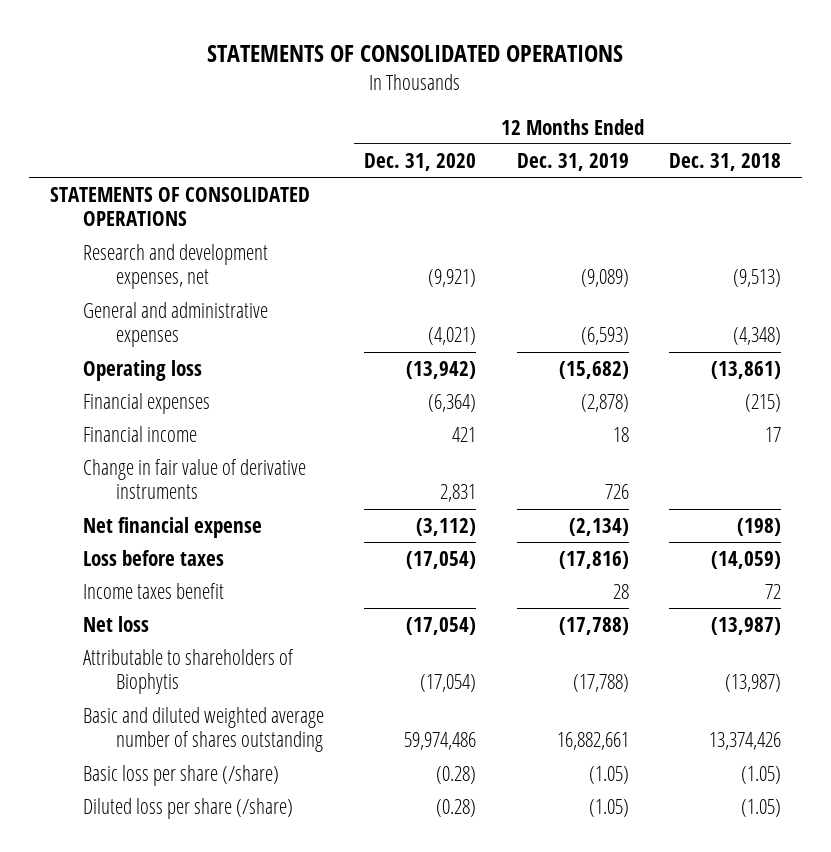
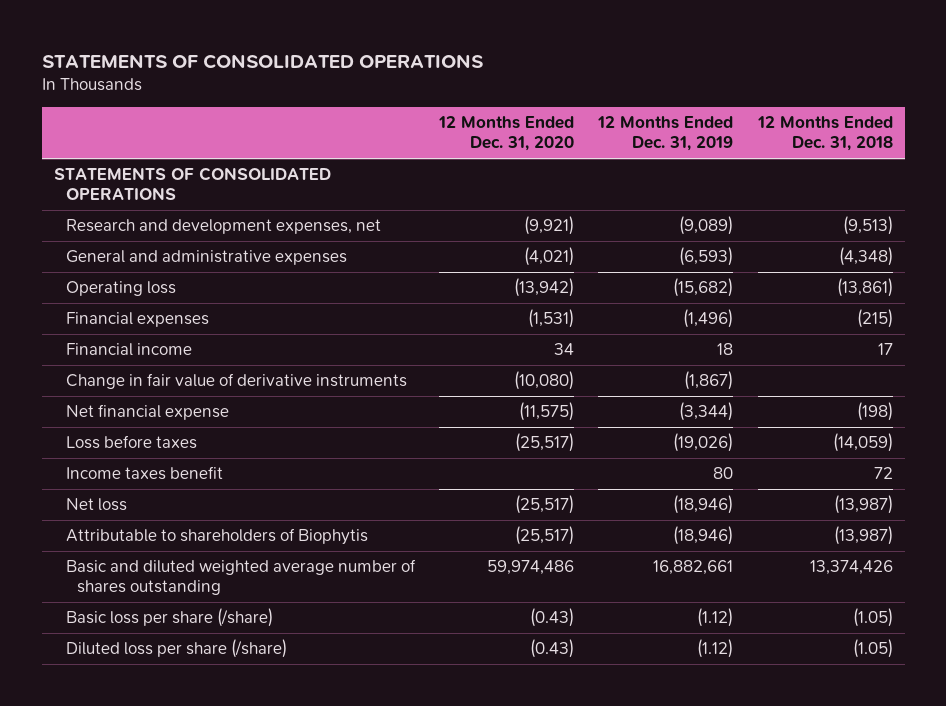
- Financial expenses | (6,364) | (2,878) | (215)
- Financial income | 421 | 18 | 17
- Change in fair value of derivative instruments | 2,831 | 726 |
- Net financial expense | (3,112) | (2,134) | (198)
- Loss before taxes | (17,054) | (17,816) | (14,059)
- Income taxes benefit | | 28 | 72
- Net loss | (17,054) | (17,788) | (13,987)
- Attributable to shareholders of Biophytis | (17,054) | (17,788) | (13,987)
+ Financial expenses | (1,531) | (1,496) | (215)
+ Financial income | 34 | 18 | 17
+ Change in fair value of derivative instruments | (10,080) | (1,867) |
+ Net financial expense | (11,575) | (3,344) | (198)
+ Loss before taxes | (25,517) | (19,026) | (14,059)
+ Income taxes benefit | | 80 | 72
+ Net loss | (25,517) | (18,946) | (13,987)
+ Attributable to shareholders of Biophytis | (25,517) | (18,946) | (13,987)
- Basic loss per share (/share) | (0.28) | (1.05) | (1.05)
- Diluted loss per share (/share) | (0.28) | (1.05) | (1.05)
+ Basic loss per share (/share) | (0.43) | (1.12) | (1.05)
+ Diluted loss per share (/share) | (0.43) | (1.12) | (1.05)

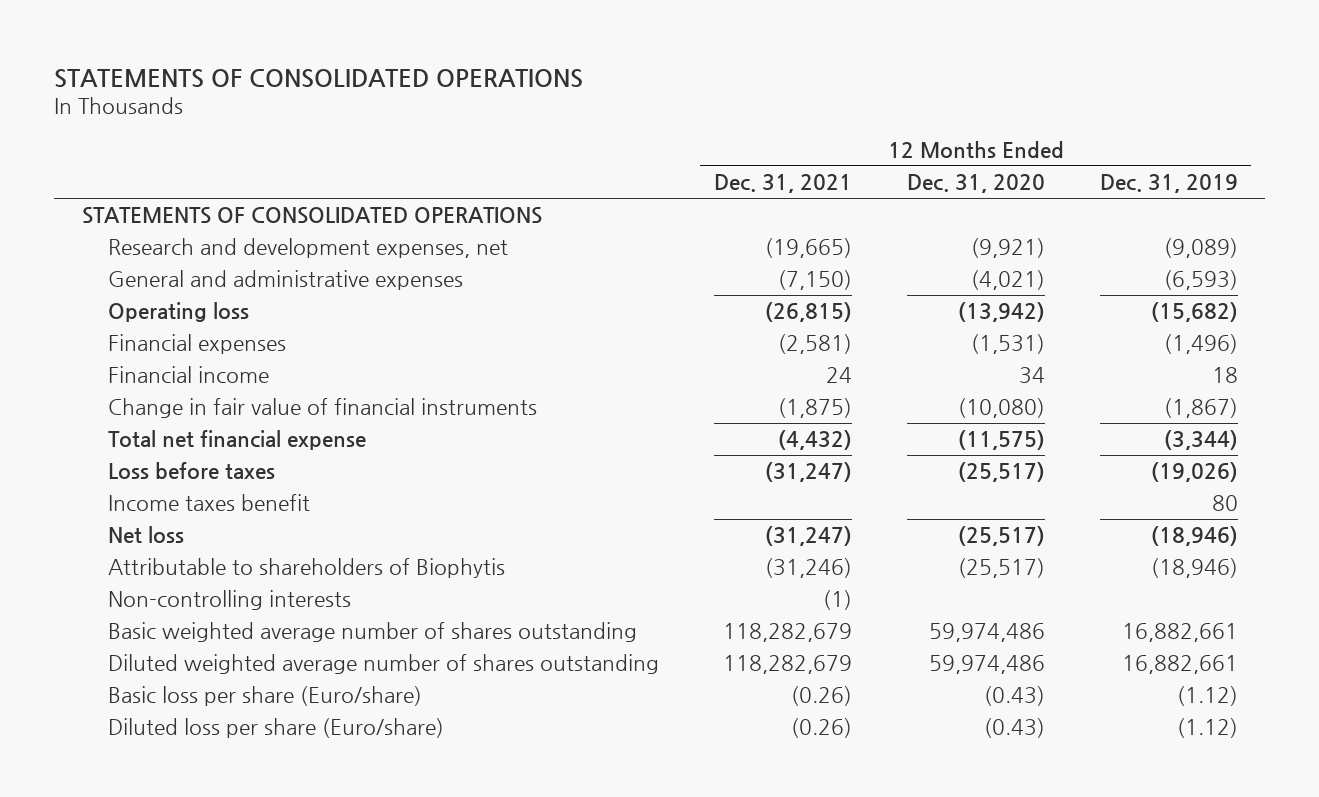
- | 12 Months Ended Dec. 31, 2020 | 12 Months Ended Dec. 31, 2019 | 12 Months Ended Dec. 31, 2018
+ | 12 Months Ended Dec. 31, 2021 | 12 Months Ended Dec. 31, 2020 | 12 Months Ended Dec. 31, 2019
- Change in fair value of derivative instruments | (10,080) | (1,867) |
- Net financial expense | (11,575) | (3,344) | (198)
+ Change in fair value of financial instruments | (1,875) | (10,080) | (1,867)
+ Total net financial expense | (4,432) | (11,575) | (3,344)
- Basic and diluted weighted average number of shares outstanding | 59,974,486 | 16,882,661 | 13,374,426
- Basic loss per share (/share) | (0.43) | (1.12) | (1.05)
- Diluted loss per share (/share) | (0.43) | (1.12) | (1.05)
+ Non-controlling interests | (1) | |
+ Basic weighted average number of shares outstanding | 118,282,679 | 59,974,486 | 16,882,661
+ Diluted weighted average number of shares outstanding | 118,282,679 | 59,974,486 | 16,882,661
+ Basic loss per share (Euro/share) | (0.26) | (0.43) | (1.12)
+ Diluted loss per share (Euro/share) | (0.26) | (0.43) | (1.12)

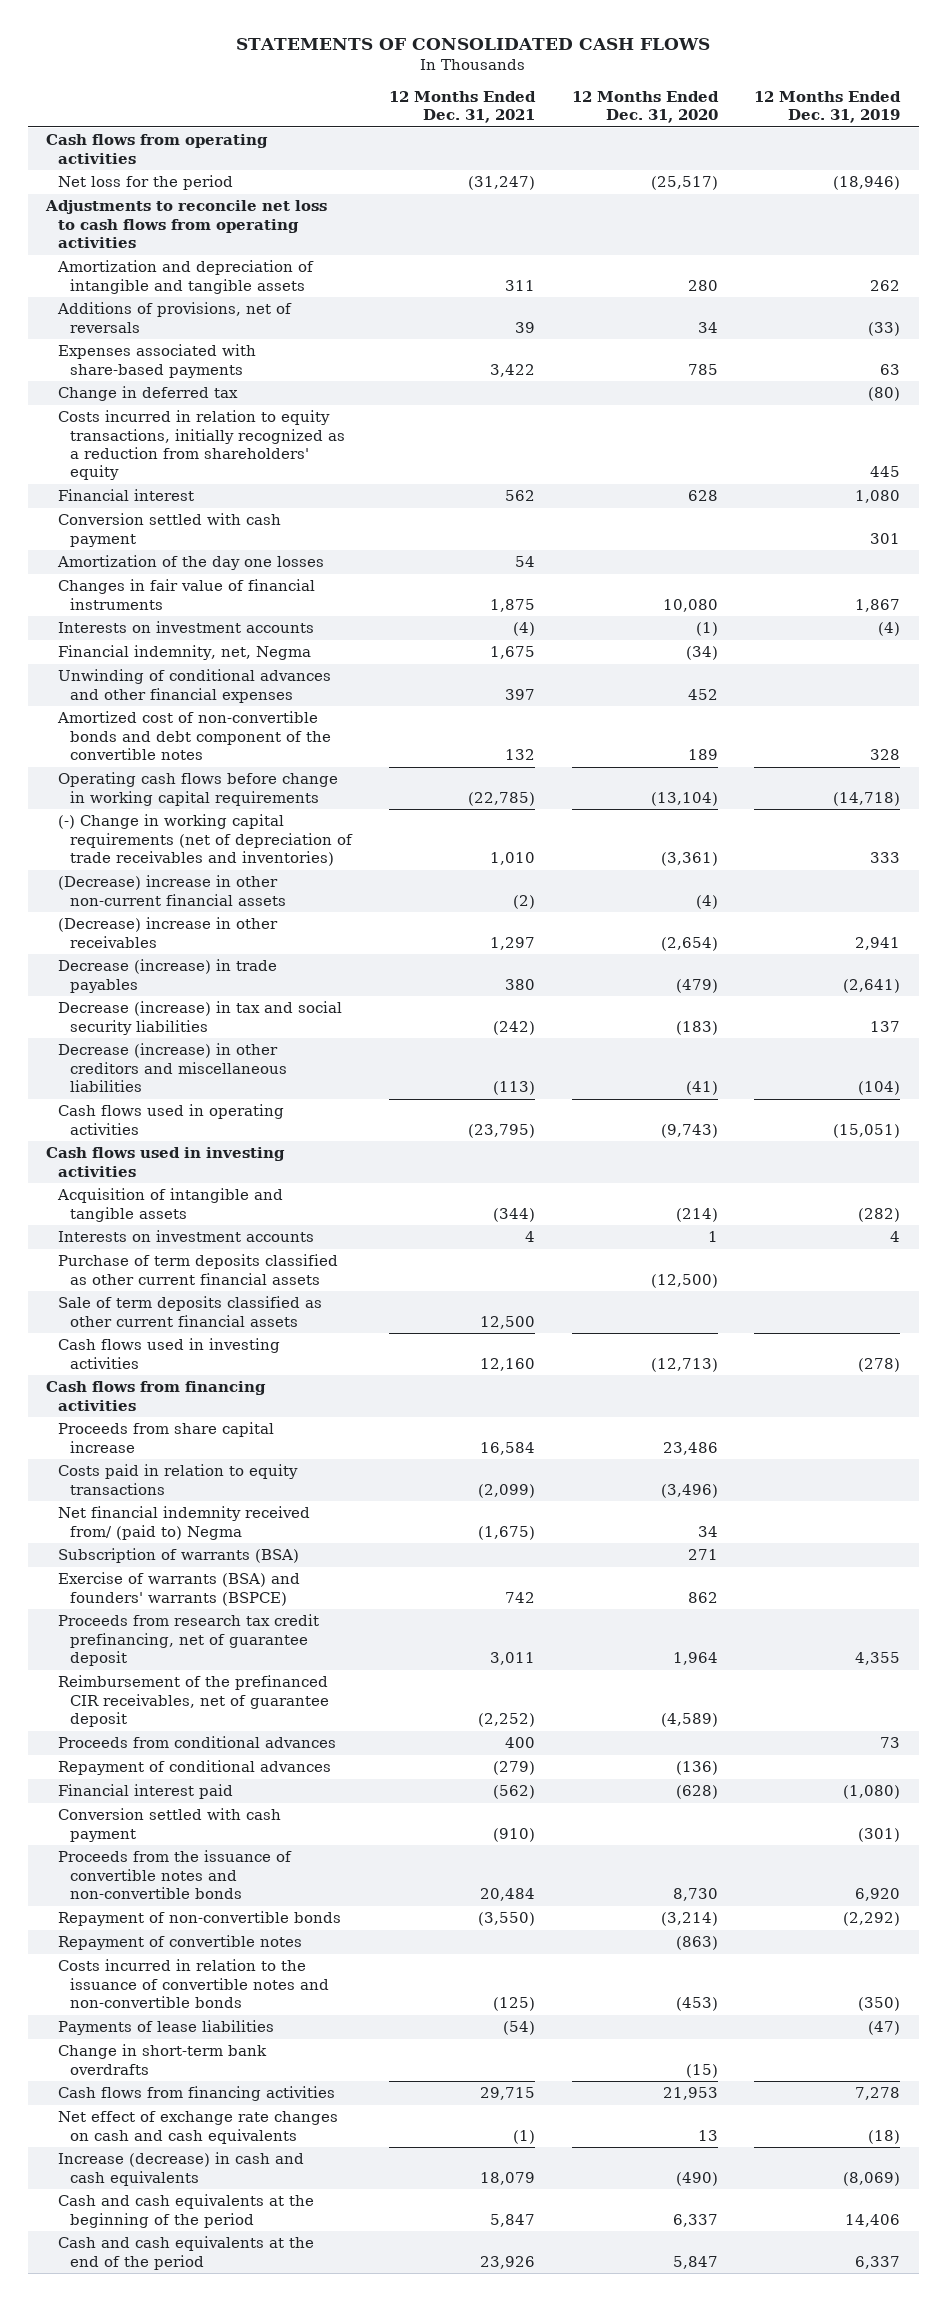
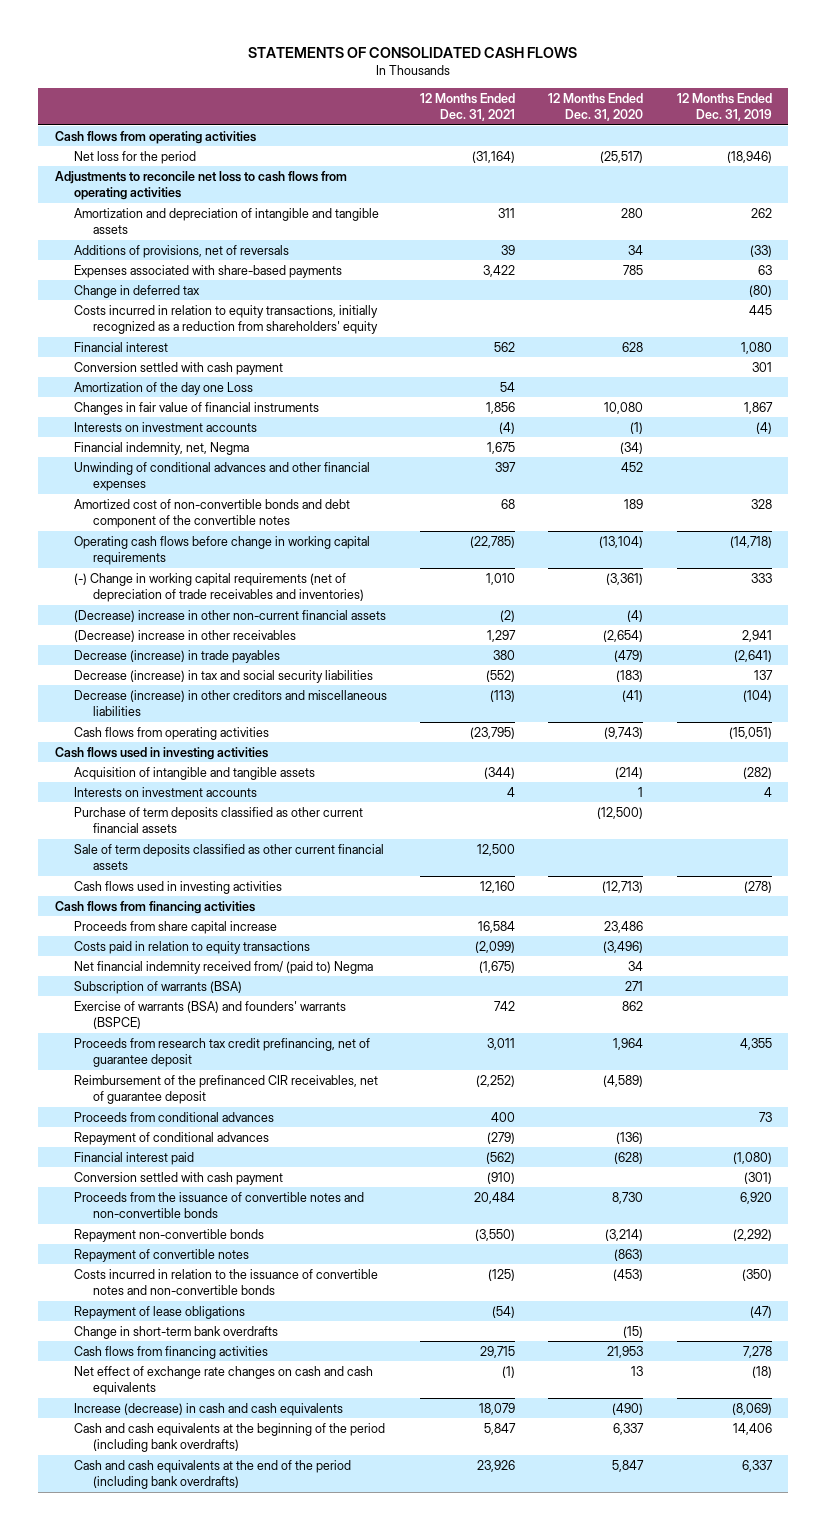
- Net loss for the period | (31,247) | (25,517) | (18,946)
+ Net loss for the period | (31,164) | (25,517) | (18,946)
- Amortization of the day one losses | 54 | |
- Changes in fair value of financial instruments | 1,875 | 10,080 | 1,867
+ Amortization of the day one Loss | 54 | |
+ Changes in fair value of financial instruments | 1,856 | 10,080 | 1,867
- Amortized cost of non-convertible bonds and debt component of the convertible notes | 132 | 189 | 328
+ Amortized cost of non-convertible bonds and debt component of the convertible notes | 68 | 189 | 328
- Decrease (increase) in tax and social security liabilities | (242) | (183) | 137
+ Decrease (increase) in tax and social security liabilities | (552) | (183) | 137
- Cash flows used in operating activities | (23,795) | (9,743) | (15,051)
+ Cash flows from operating activities | (23,795) | (9,743) | (15,051)
- Repayment of non-convertible bonds | (3,550) | (3,214) | (2,292)
+ Repayment non-convertible bonds | (3,550) | (3,214) | (2,292)
- Payments of lease liabilities | (54) | | (47)
+ Repayment of lease obligations | (54) | | (47)
- Cash and cash equivalents at the beginning of the period | 5,847 | 6,337 | 14,406
- Cash and cash equivalents at the end of the period | 23,926 | 5,847 | 6,337
+ Cash and cash equivalents at the beginning of the period (including bank overdrafts) | 5,847 | 6,337 | 14,406
+ Cash and cash equivalents at the end of the period (including bank overdrafts) | 23,926 | 5,847 | 6,337

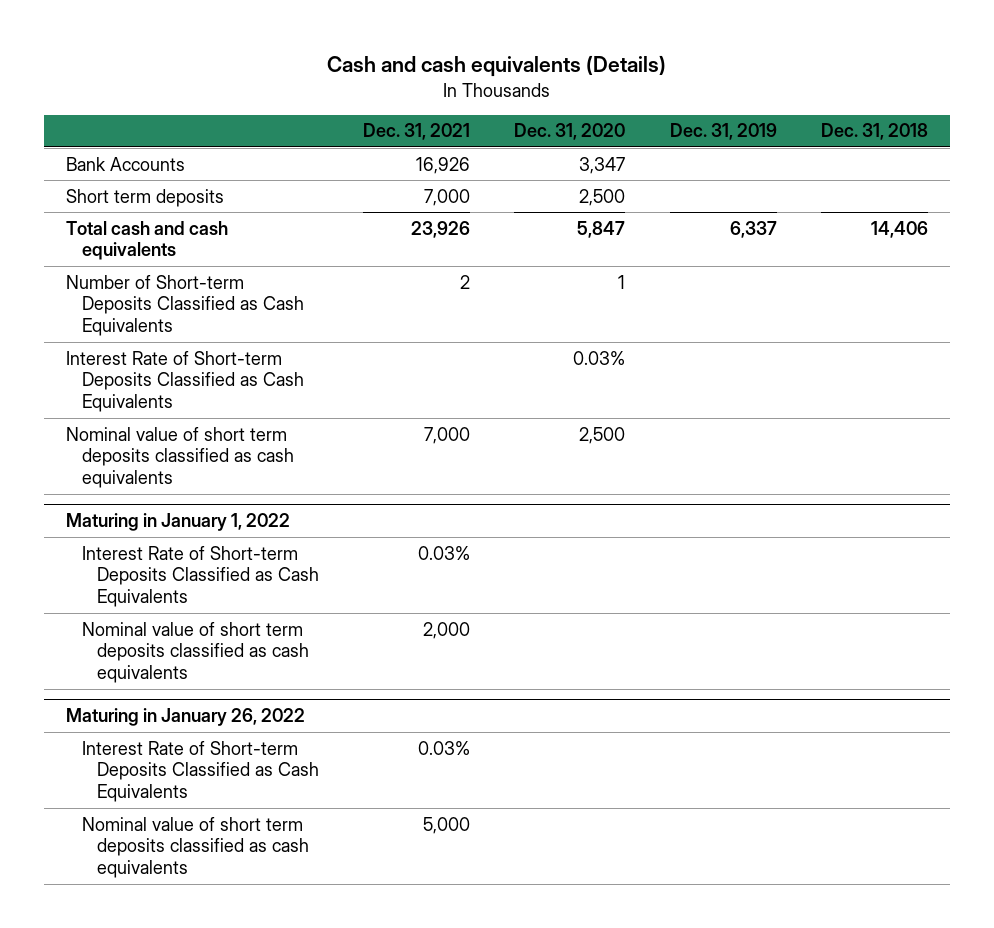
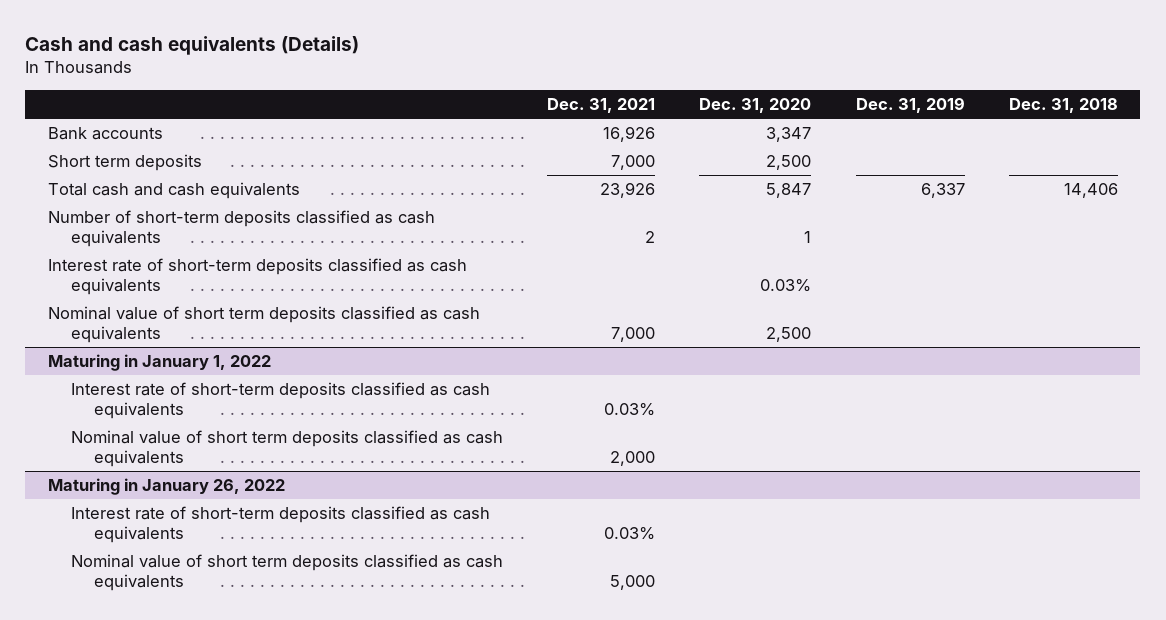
- Bank Accounts | 16,926 | 3,347 | |
+ Bank accounts | 16,926 | 3,347 | |
- Number of Short-term Deposits Classified as Cash Equivalents | 2 | 1 | |
- Interest Rate of Short-term Deposits Classified as Cash Equivalents | | 0.03% | |
+ Number of short-term deposits classified as cash equivalents | 2 | 1 | |
+ Interest rate of short-term deposits classified as cash equivalents | | 0.03% | |
@ Maturing in January 1, 2022
- Interest Rate of Short-term Deposits Classified as Cash Equivalents | 0.03% | | |
+ Interest rate of short-term deposits classified as cash equivalents | 0.03% | | |
@ Maturing in January 26, 2022
- Interest Rate of Short-term Deposits Classified as Cash Equivalents | 0.03% | | |
+ Interest rate of short-term deposits classified as cash equivalents | 0.03% | | |

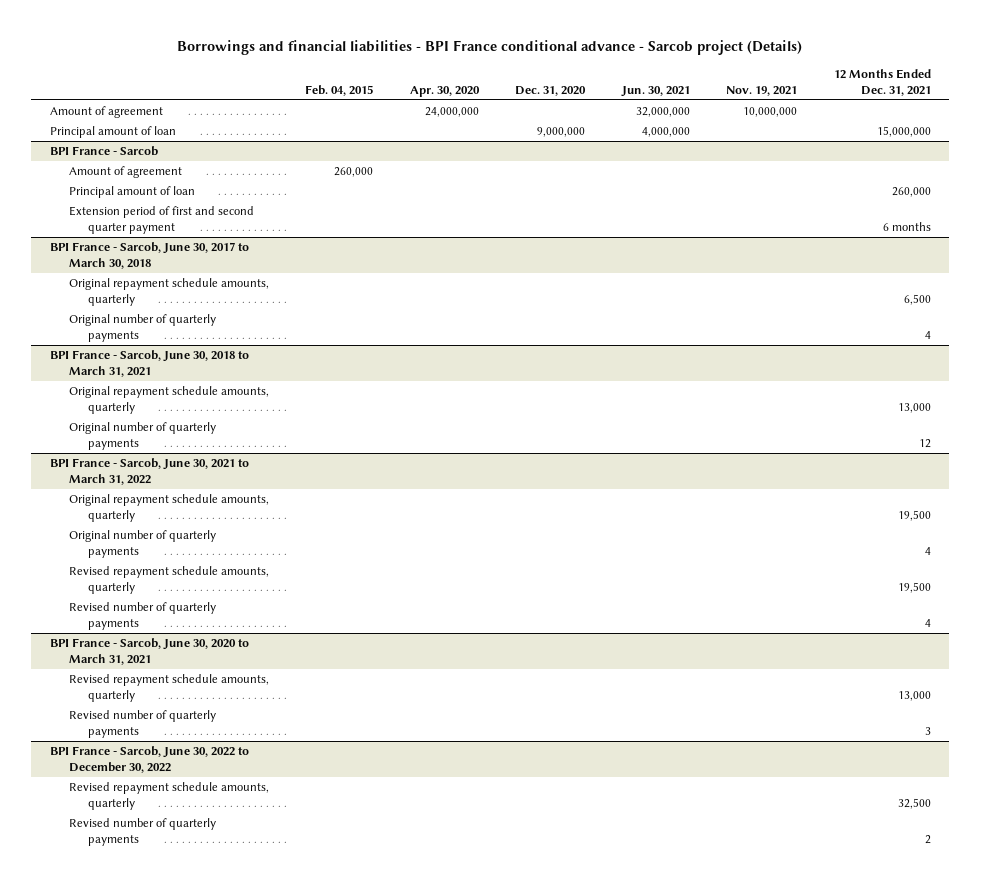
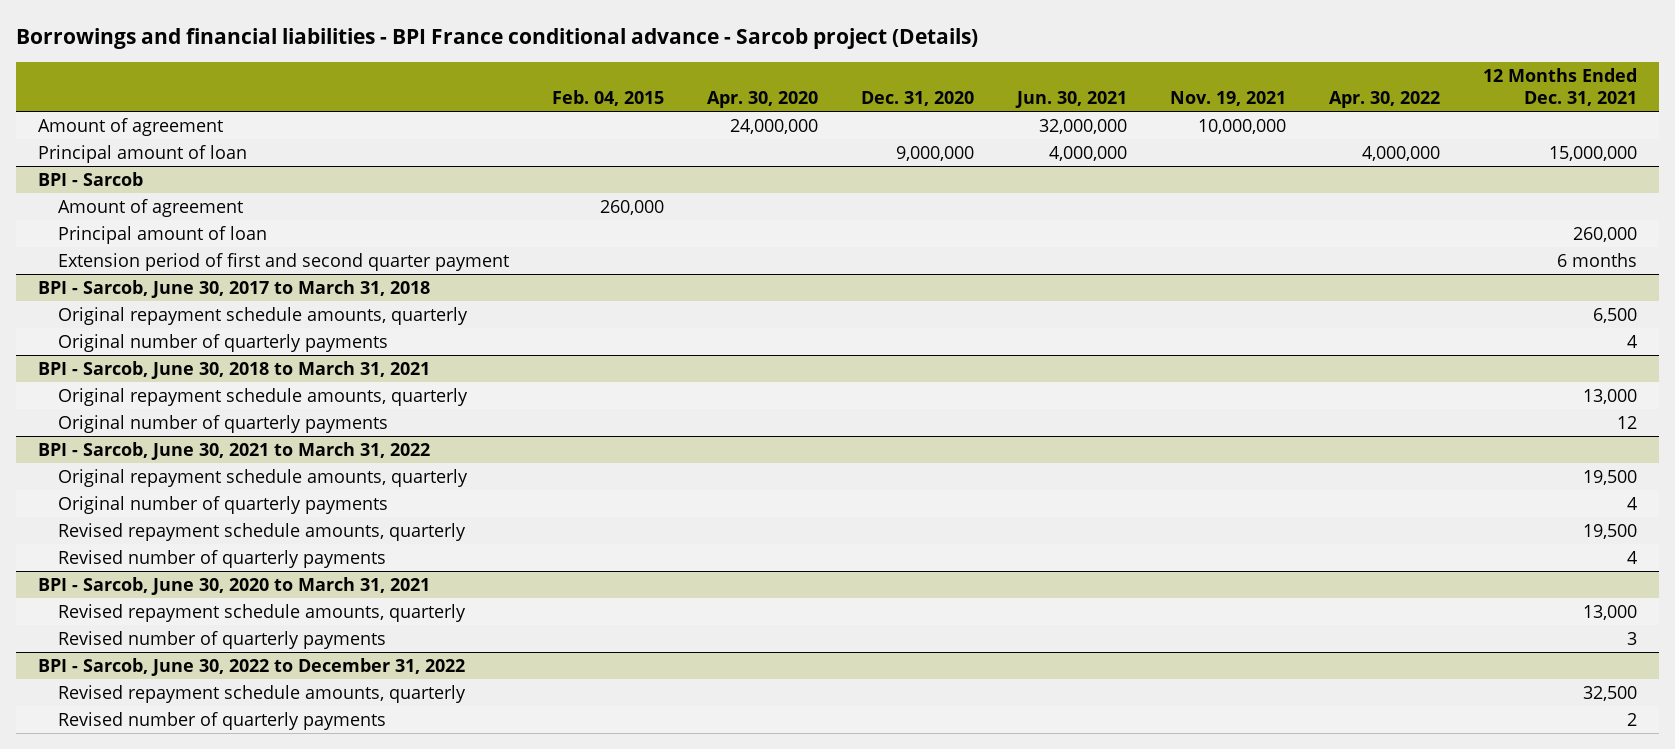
- | Feb. 04, 2015 | Apr. 30, 2020 | Dec. 31, 2020 | Jun. 30, 2021 | Nov. 19, 2021 | 12 Months Ended Dec. 31, 2021
+ | Feb. 04, 2015 | Apr. 30, 2020 | Dec. 31, 2020 | Jun. 30, 2021 | Nov. 19, 2021 | Apr. 30, 2022 | 12 Months Ended Dec. 31, 2021
- BPI France - Sarcob
+ BPI - Sarcob
- BPI France - Sarcob, June 30, 2017 to March 30, 2018
+ BPI - Sarcob, June 30, 2017 to March 31, 2018
- BPI France - Sarcob, June 30, 2018 to March 31, 2021
+ BPI - Sarcob, June 30, 2018 to March 31, 2021
- BPI France - Sarcob, June 30, 2021 to March 31, 2022
+ BPI - Sarcob, June 30, 2021 to March 31, 2022
- BPI France - Sarcob, June 30, 2020 to March 31, 2021
+ BPI - Sarcob, June 30, 2020 to March 31, 2021
- BPI France - Sarcob, June 30, 2022 to December 30, 2022
+ BPI - Sarcob, June 30, 2022 to December 31, 2022

